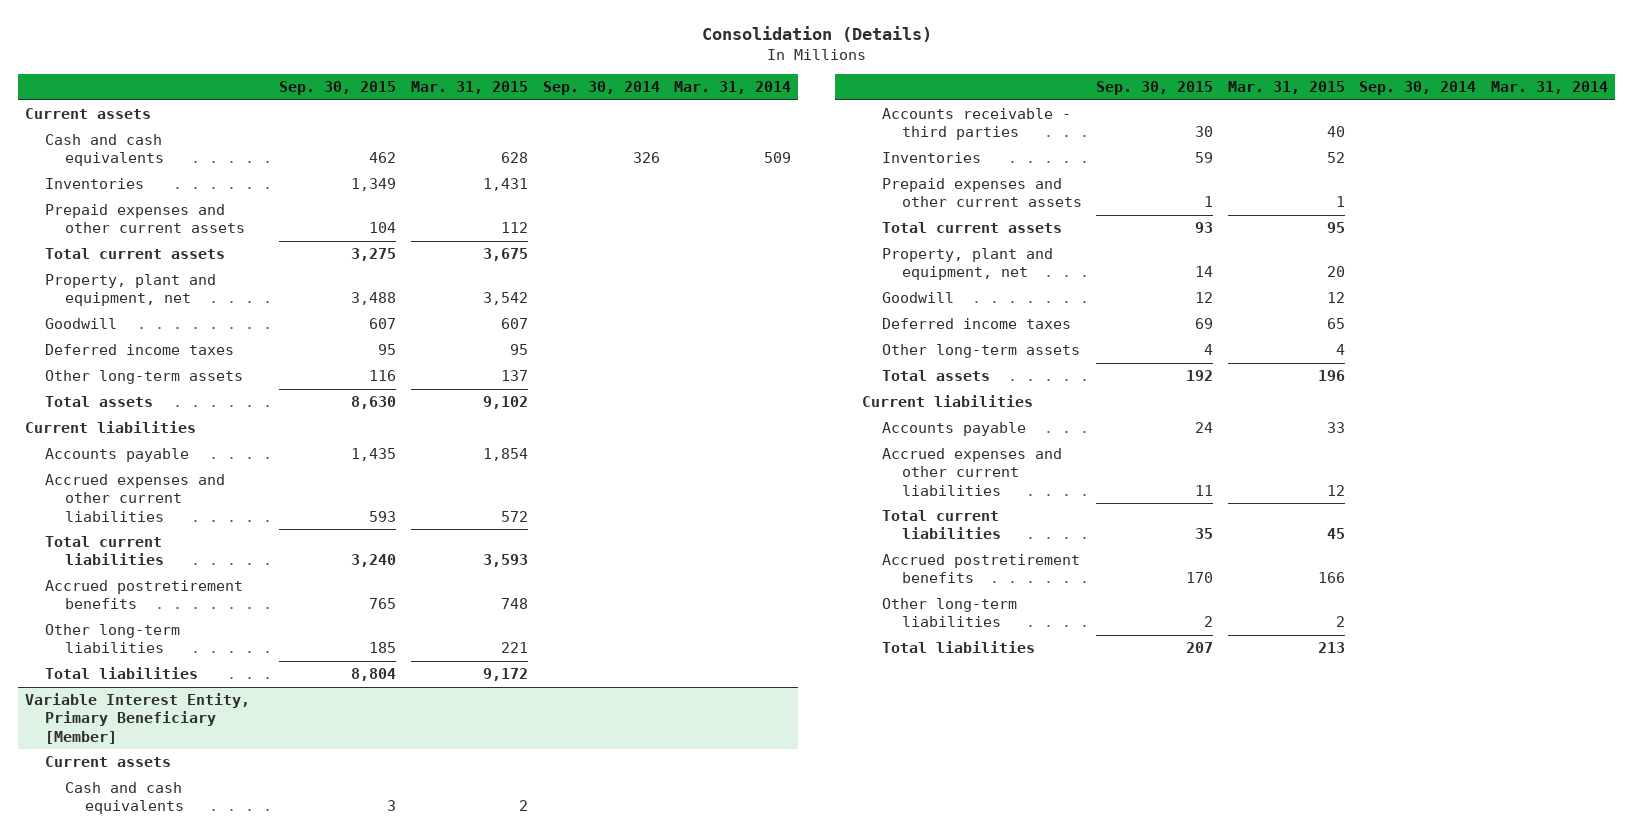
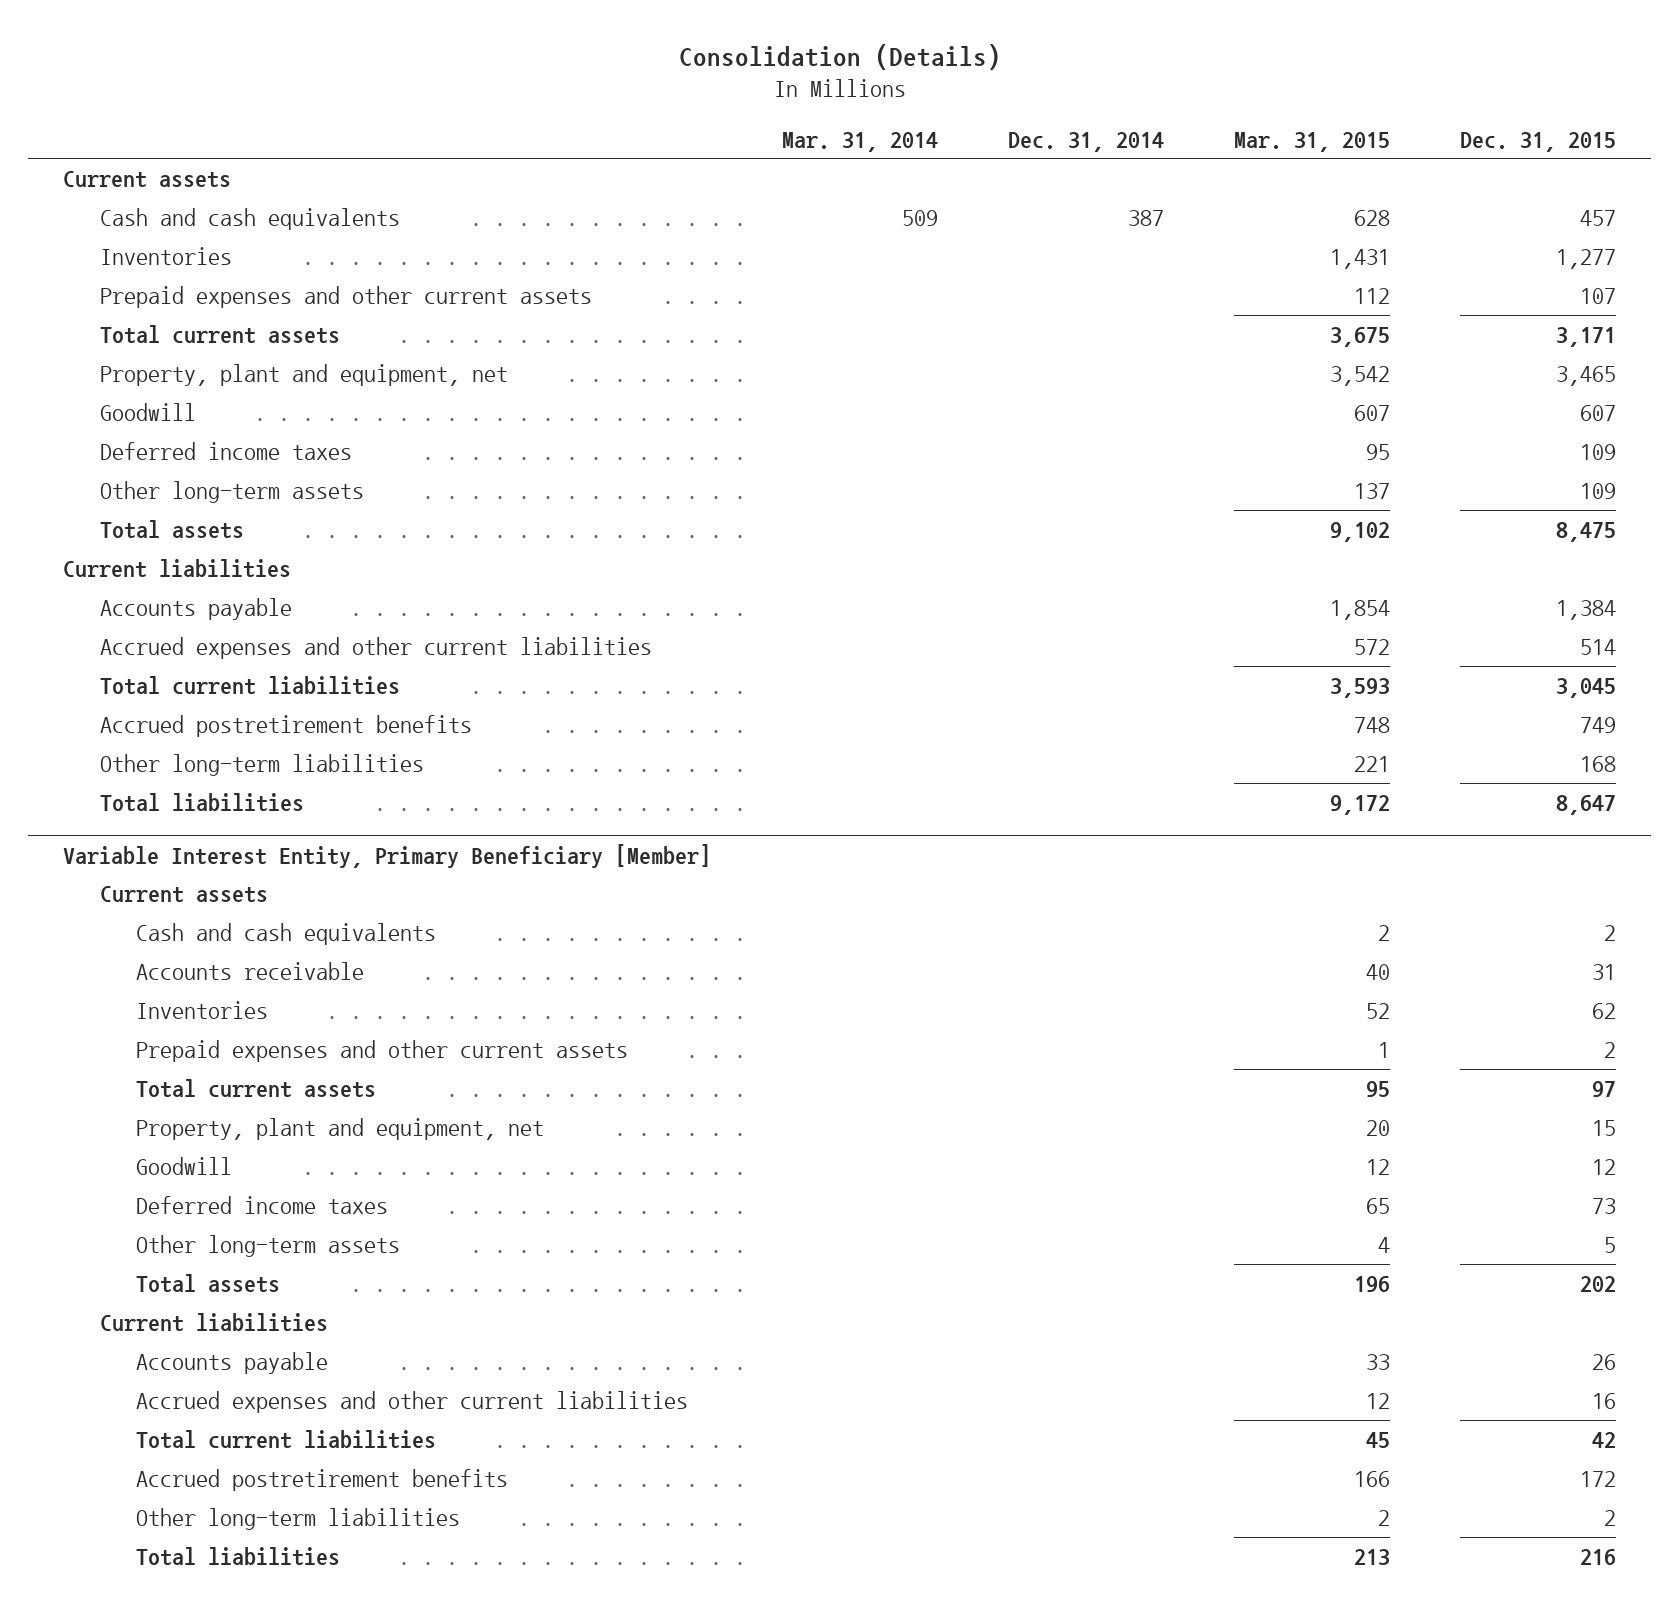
- | Sep. 30, 2015 | Mar. 31, 2015 | Sep. 30, 2014 | Mar. 31, 2014
+ | Mar. 31, 2014 | Dec. 31, 2014 | Mar. 31, 2015 | Dec. 31, 2015
@ Variable Interest Entity, Primary Beneficiary [Member]
- Accounts receivable - third parties | 30 | 40 | |
+ Accounts receivable | | | 40 | 31

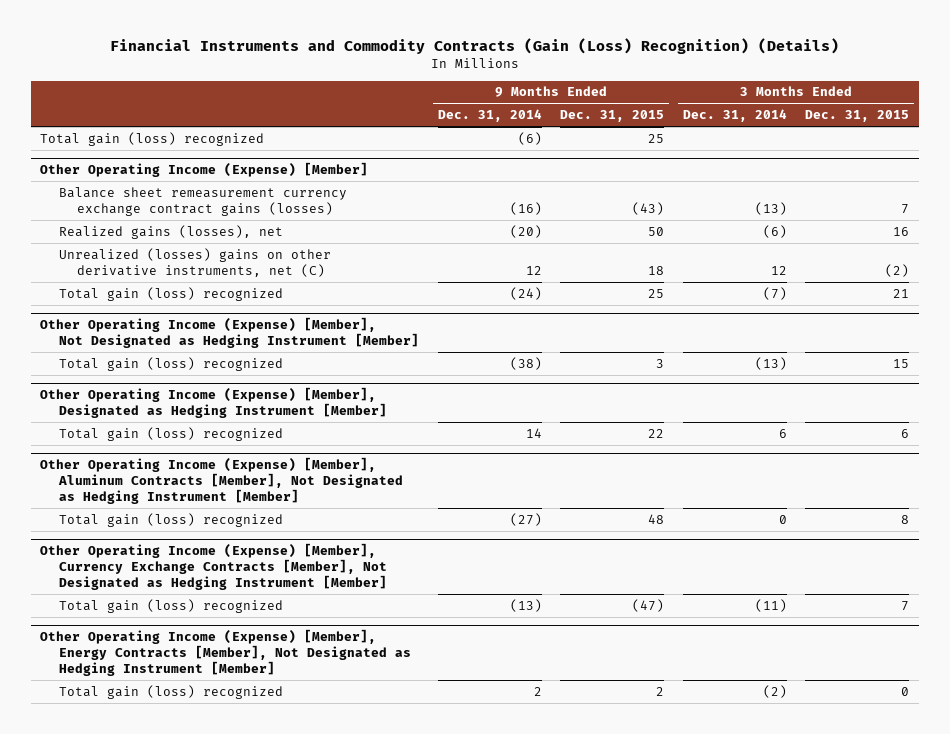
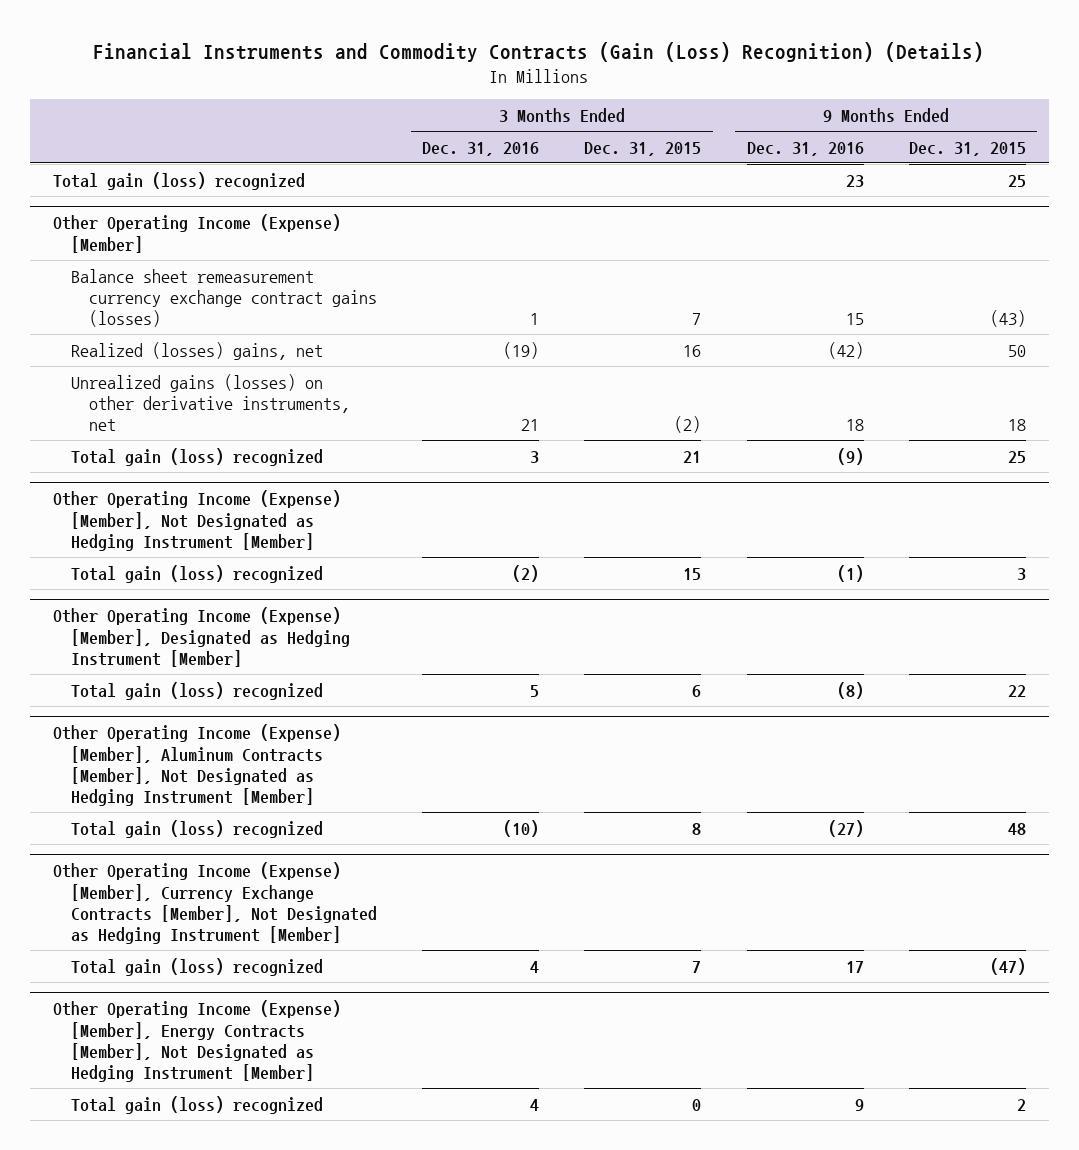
- | 9 Months Ended Dec. 31, 2014 | 9 Months Ended Dec. 31, 2015 | 3 Months Ended Dec. 31, 2014 | 3 Months Ended Dec. 31, 2015
+ | 3 Months Ended Dec. 31, 2016 | 3 Months Ended Dec. 31, 2015 | 9 Months Ended Dec. 31, 2016 | 9 Months Ended Dec. 31, 2015
@ Other Operating Income (Expense) [Member]
- Realized gains (losses), net | (20) | 50 | (6) | 16
- Unrealized (losses) gains on other derivative instruments, net (C) | 12 | 18 | 12 | (2)
+ Realized (losses) gains, net | (19) | 16 | (42) | 50
+ Unrealized gains (losses) on other derivative instruments, net | 21 | (2) | 18 | 18

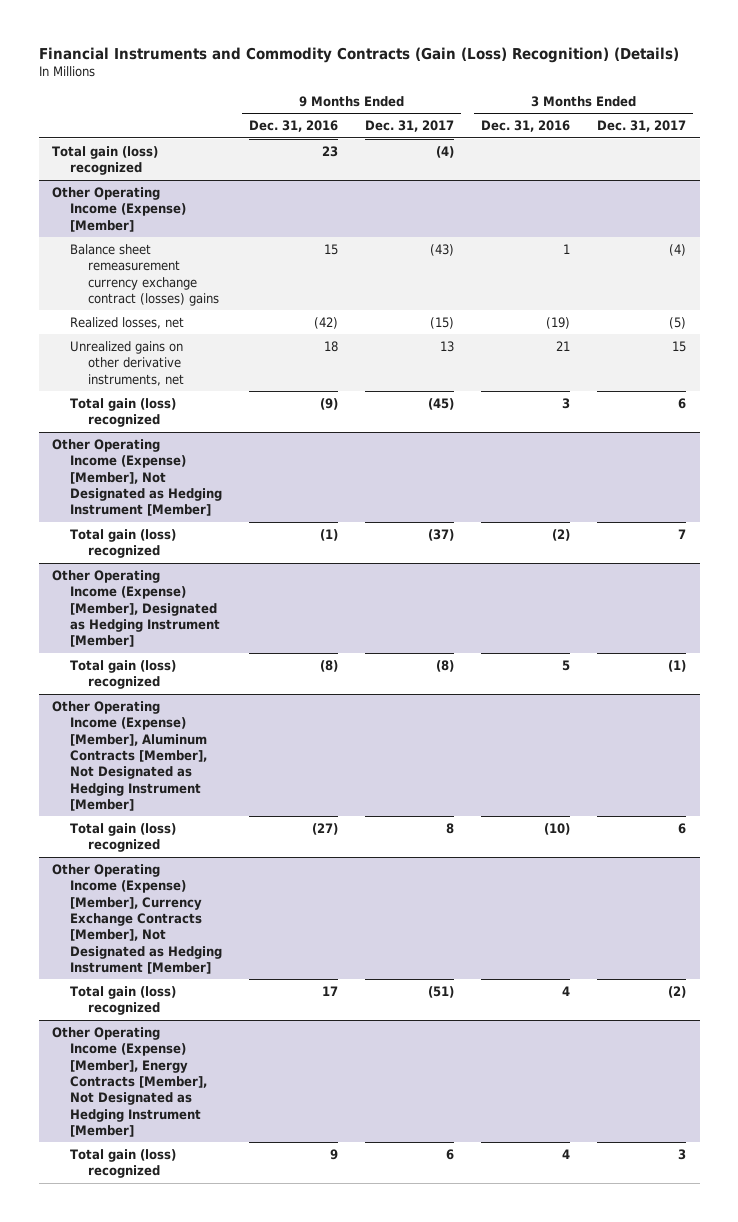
- | 3 Months Ended Dec. 31, 2016 | 3 Months Ended Dec. 31, 2015 | 9 Months Ended Dec. 31, 2016 | 9 Months Ended Dec. 31, 2015
+ | 9 Months Ended Dec. 31, 2016 | 9 Months Ended Dec. 31, 2017 | 3 Months Ended Dec. 31, 2016 | 3 Months Ended Dec. 31, 2017
@ Other Operating Income (Expense) [Member]
- Balance sheet remeasurement currency exchange contract gains (losses) | 1 | 7 | 15 | (43)
- Realized (losses) gains, net | (19) | 16 | (42) | 50
- Unrealized gains (losses) on other derivative instruments, net | 21 | (2) | 18 | 18
+ Balance sheet remeasurement currency exchange contract (losses) gains | 15 | (43) | 1 | (4)
+ Realized losses, net | (42) | (15) | (19) | (5)
+ Unrealized gains on other derivative instruments, net | 18 | 13 | 21 | 15

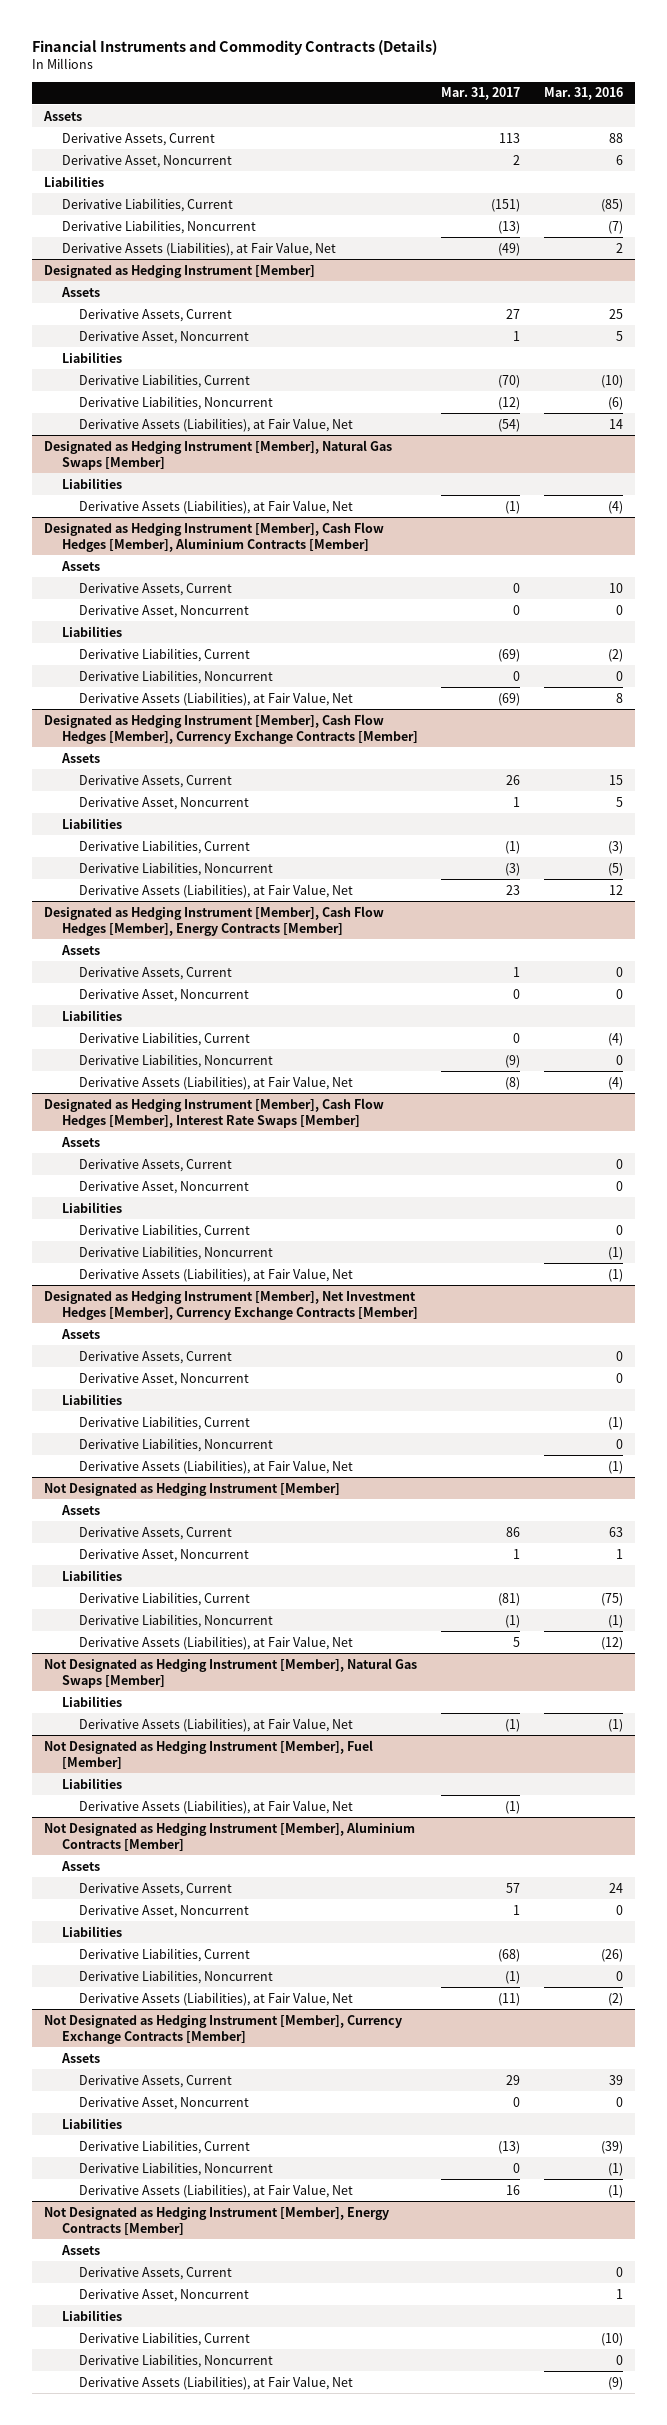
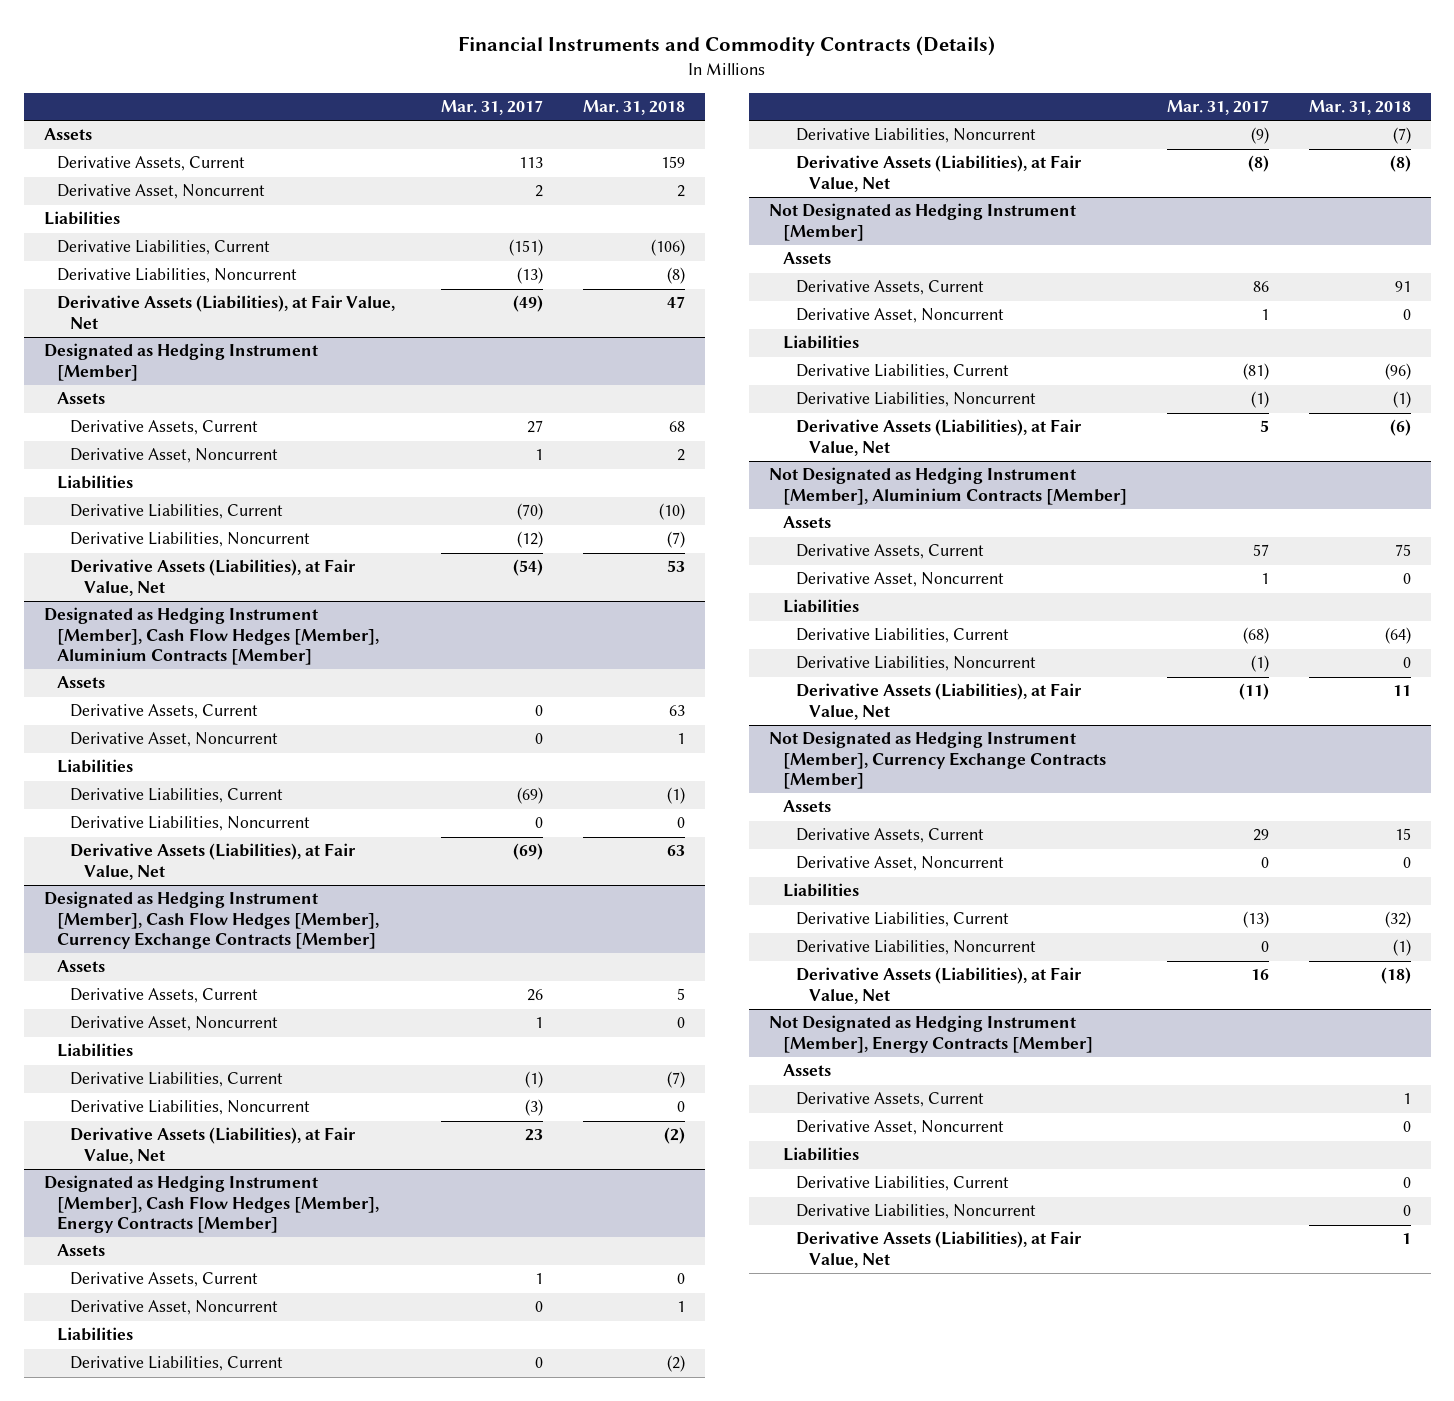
- | Mar. 31, 2017 | Mar. 31, 2016
+ | Mar. 31, 2017 | Mar. 31, 2018
- Designated as Hedging Instrument [Member], Natural Gas Swaps [Member]
- Liabilities
- Derivative Assets (Liabilities), at Fair Value, Net | (1) | (4)
- Designated as Hedging Instrument [Member], Cash Flow Hedges [Member], Interest Rate Swaps [Member]
- Assets
- Derivative Assets, Current | | 0
- Derivative Asset, Noncurrent | | 0
- Liabilities
- Derivative Liabilities, Current | | 0
- Derivative Liabilities, Noncurrent | | (1)
- Derivative Assets (Liabilities), at Fair Value, Net | | (1)
- Designated as Hedging Instrument [Member], Net Investment Hedges [Member], Currency Exchange Contracts [Member]
- Assets
- Derivative Assets, Current | | 0
- Derivative Asset, Noncurrent | | 0
- Liabilities
- Derivative Liabilities, Current | | (1)
- Derivative Liabilities, Noncurrent | | 0
- Derivative Assets (Liabilities), at Fair Value, Net | | (1)
- Not Designated as Hedging Instrument [Member], Natural Gas Swaps [Member]
- Liabilities
- Derivative Assets (Liabilities), at Fair Value, Net | (1) | (1)
- Not Designated as Hedging Instrument [Member], Fuel [Member]
- Liabilities
- Derivative Assets (Liabilities), at Fair Value, Net | (1) |

